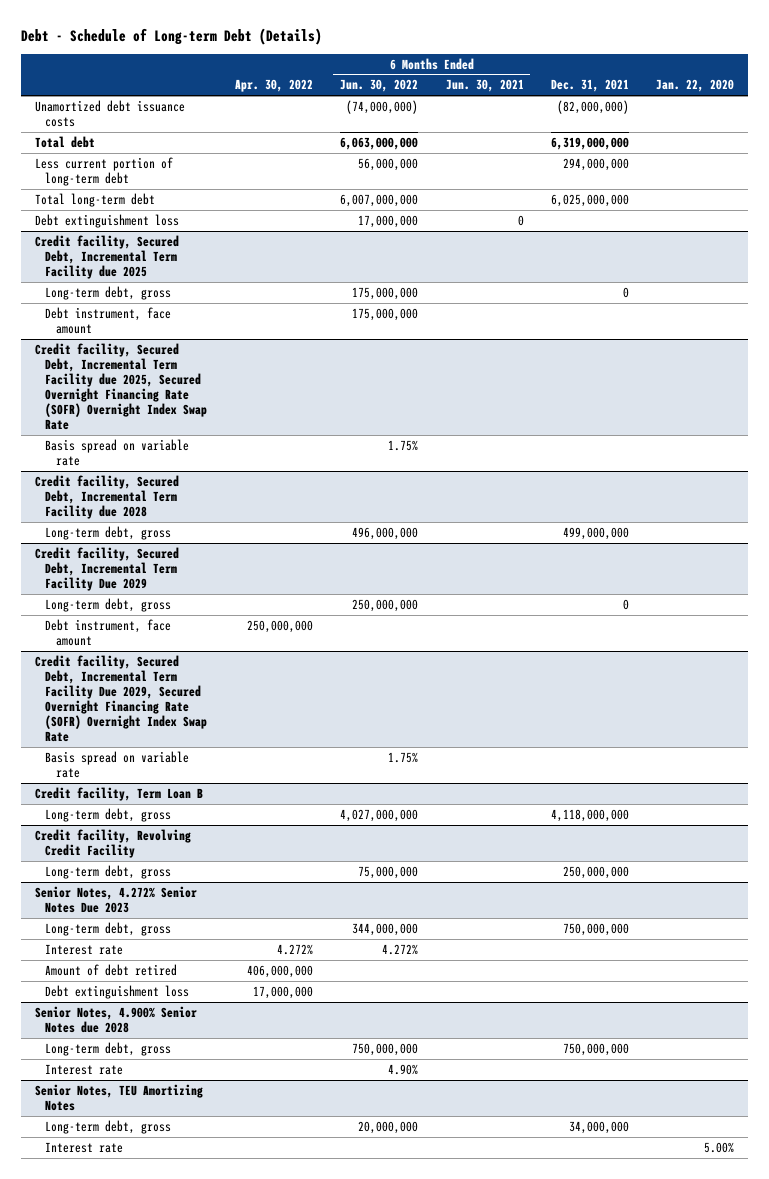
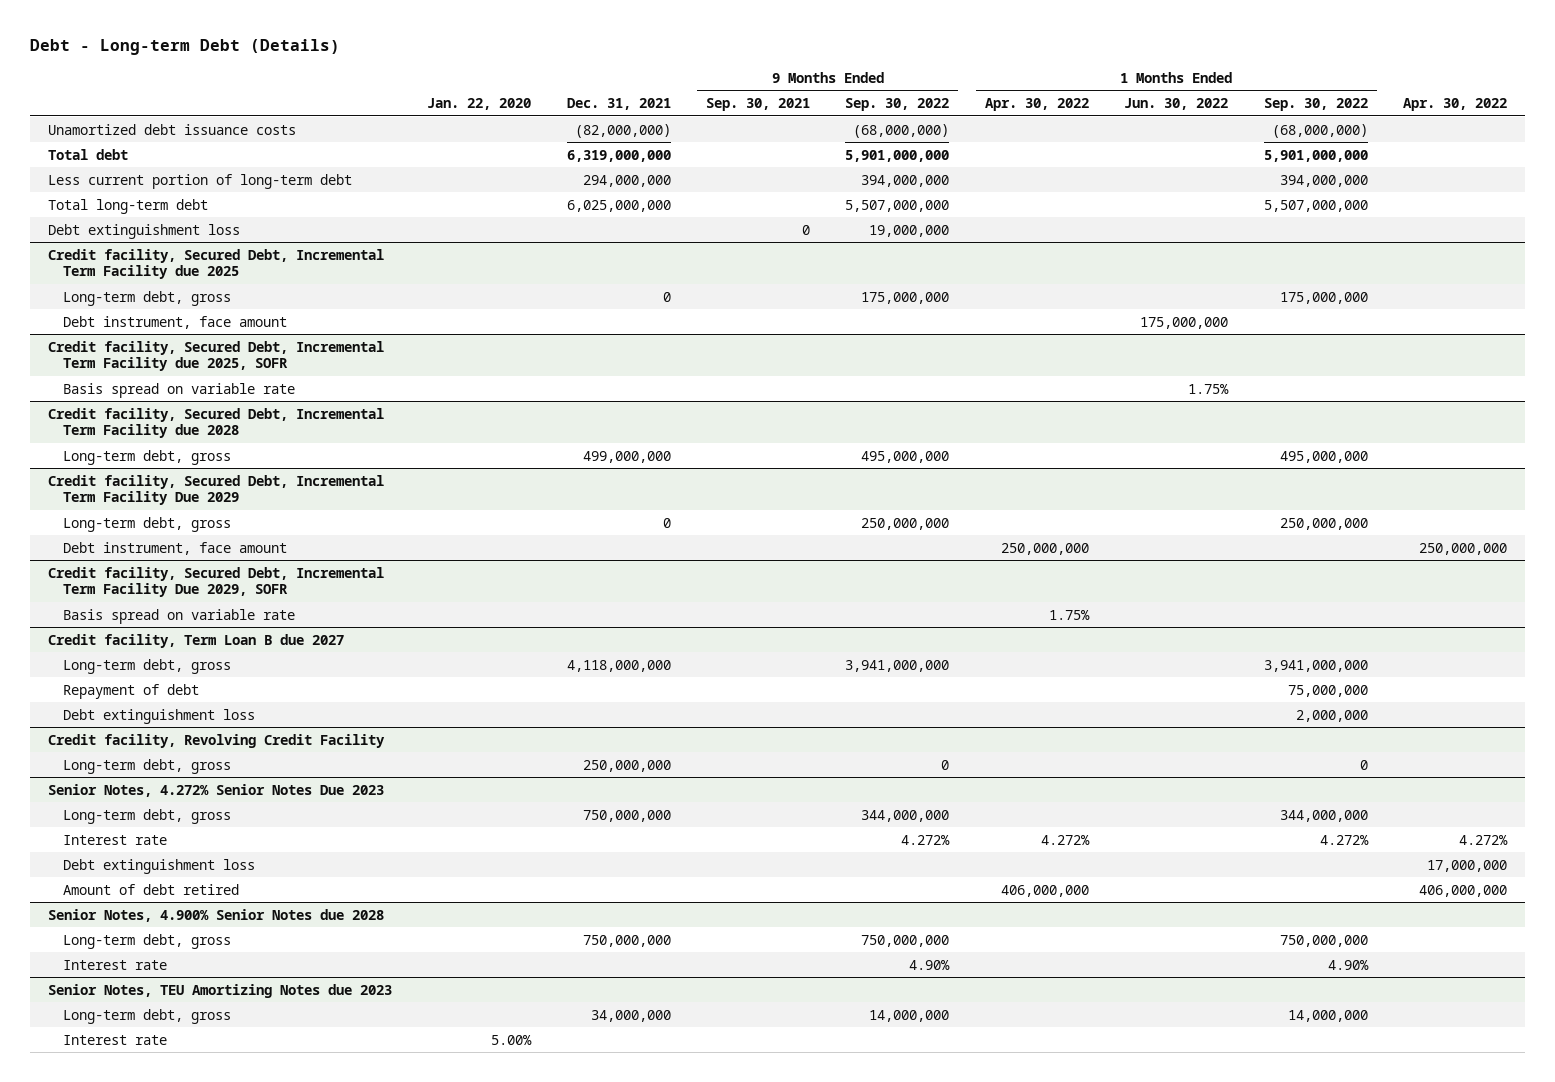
- Debt - Schedule of Long-term Debt (Details)
+ Debt - Long-term Debt (Details)
- | Apr. 30, 2022 | 6 Months Ended Jun. 30, 2022 | 6 Months Ended Jun. 30, 2021 | Dec. 31, 2021 | Jan. 22, 2020
+ | Jan. 22, 2020 | Dec. 31, 2021 | 9 Months Ended Sep. 30, 2021 | 9 Months Ended Sep. 30, 2022 | 1 Months Ended Apr. 30, 2022 | 1 Months Ended Jun. 30, 2022 | 1 Months Ended Sep. 30, 2022 | Apr. 30, 2022
- Credit facility, Secured Debt, Incremental Term Facility due 2025, Secured Overnight Financing Rate (SOFR) Overnight Index Swap Rate
+ Credit facility, Secured Debt, Incremental Term Facility due 2025, SOFR
- Credit facility, Secured Debt, Incremental Term Facility Due 2029, Secured Overnight Financing Rate (SOFR) Overnight Index Swap Rate
+ Credit facility, Secured Debt, Incremental Term Facility Due 2029, SOFR
- Credit facility, Term Loan B
+ Credit facility, Term Loan B due 2027
+ Repayment of debt | | | | | | | 75,000,000 |
+ Debt extinguishment loss | | | | | | | 2,000,000 |
@ Senior Notes, 4.272% Senior Notes Due 2023
moved down: Amount of debt retired | | | | | 406,000,000 | | | 406,000,000
- Senior Notes, TEU Amortizing Notes
+ Senior Notes, TEU Amortizing Notes due 2023

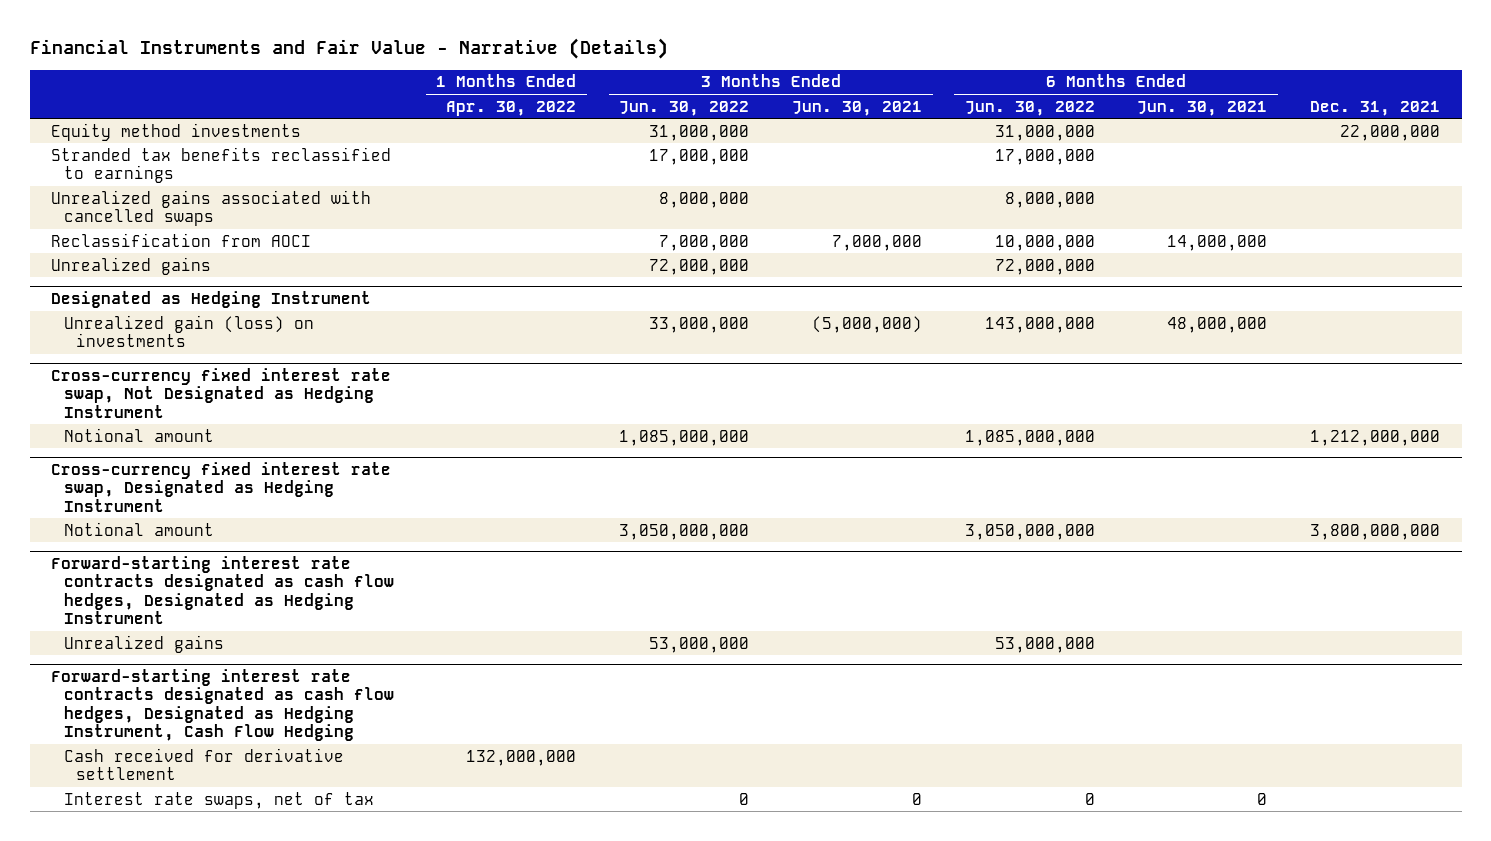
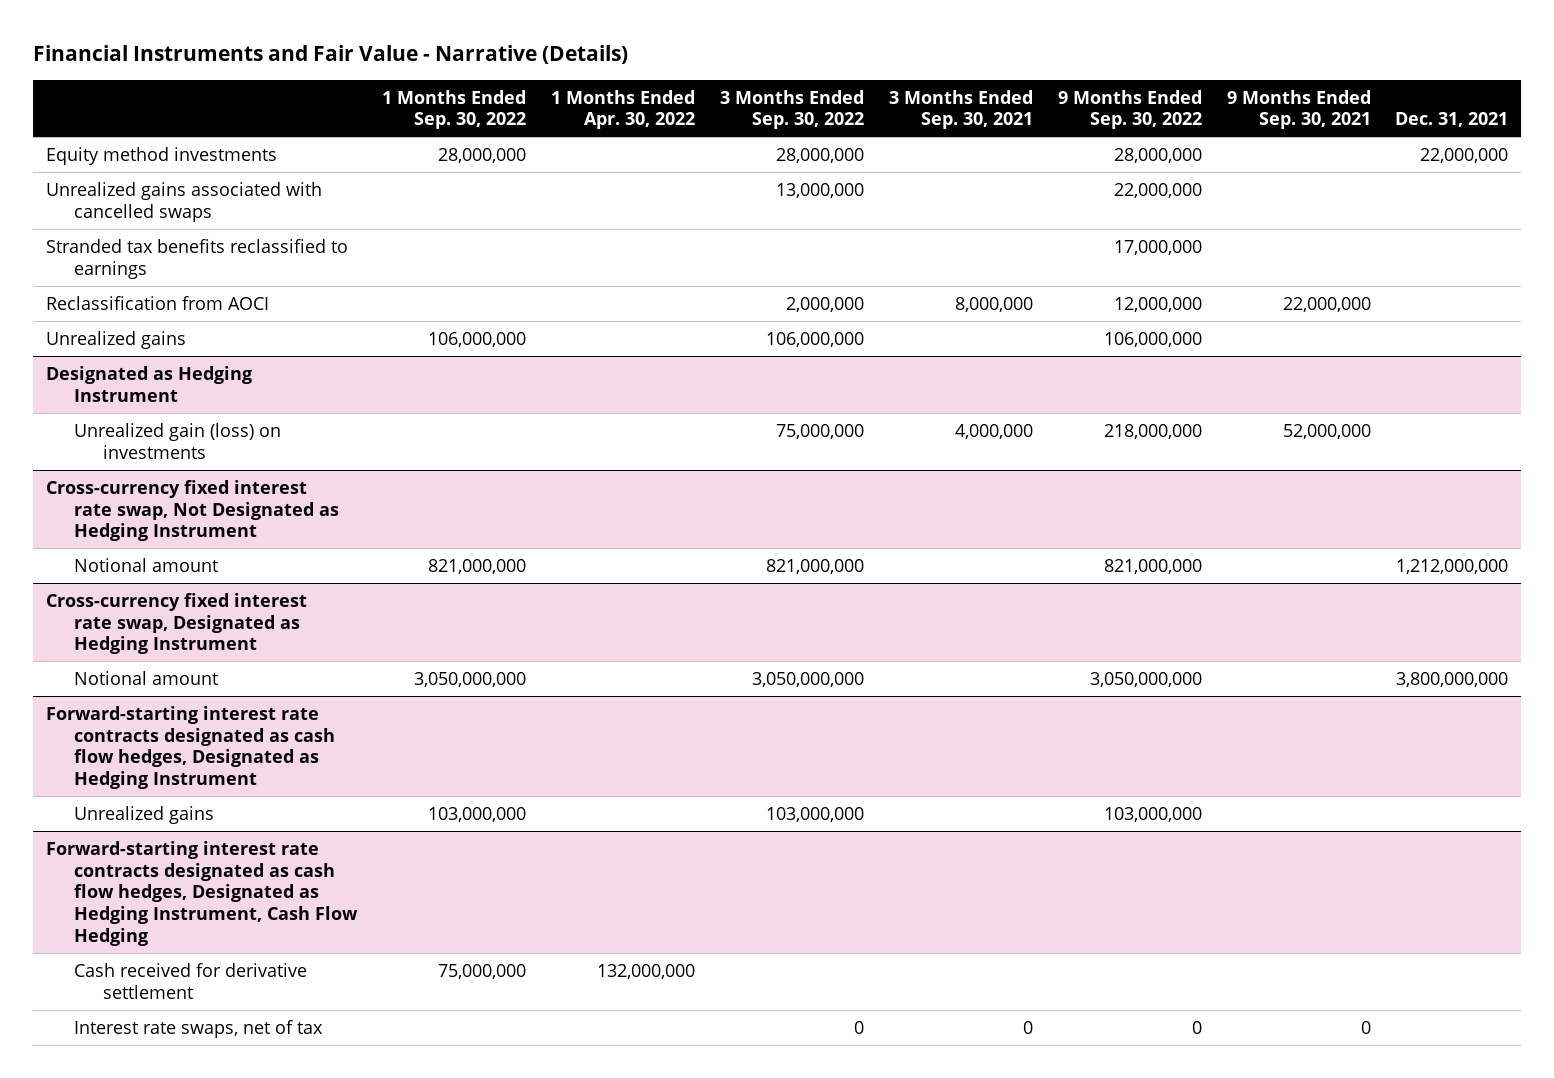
- | 1 Months Ended Apr. 30, 2022 | 3 Months Ended Jun. 30, 2022 | 3 Months Ended Jun. 30, 2021 | 6 Months Ended Jun. 30, 2022 | 6 Months Ended Jun. 30, 2021 | Dec. 31, 2021
+ | 1 Months Ended Sep. 30, 2022 | 1 Months Ended Apr. 30, 2022 | 3 Months Ended Sep. 30, 2022 | 3 Months Ended Sep. 30, 2021 | 9 Months Ended Sep. 30, 2022 | 9 Months Ended Sep. 30, 2021 | Dec. 31, 2021
moved down: Stranded tax benefits reclassified to earnings | | | | | 17,000,000 | |

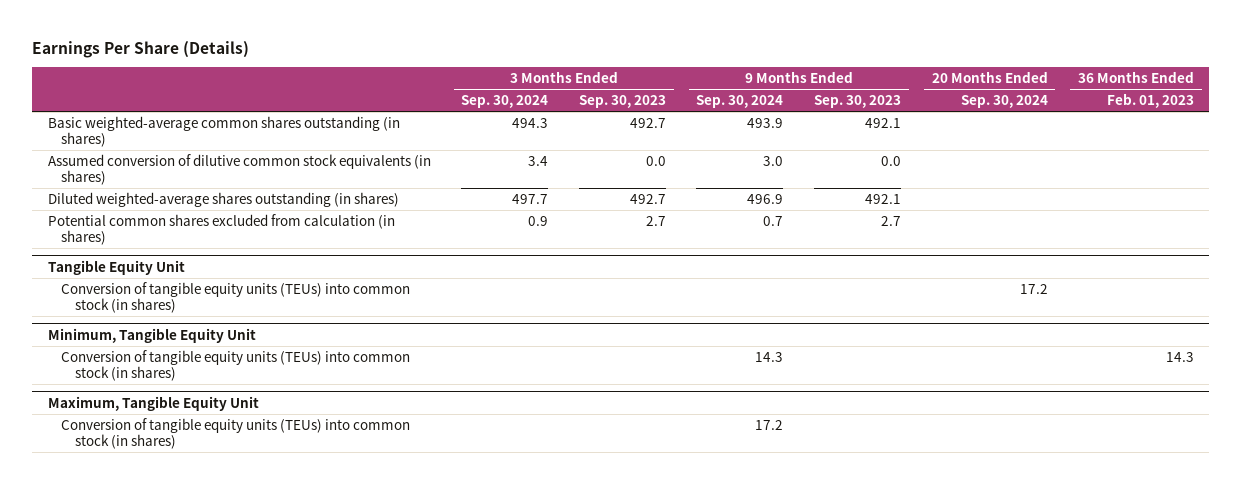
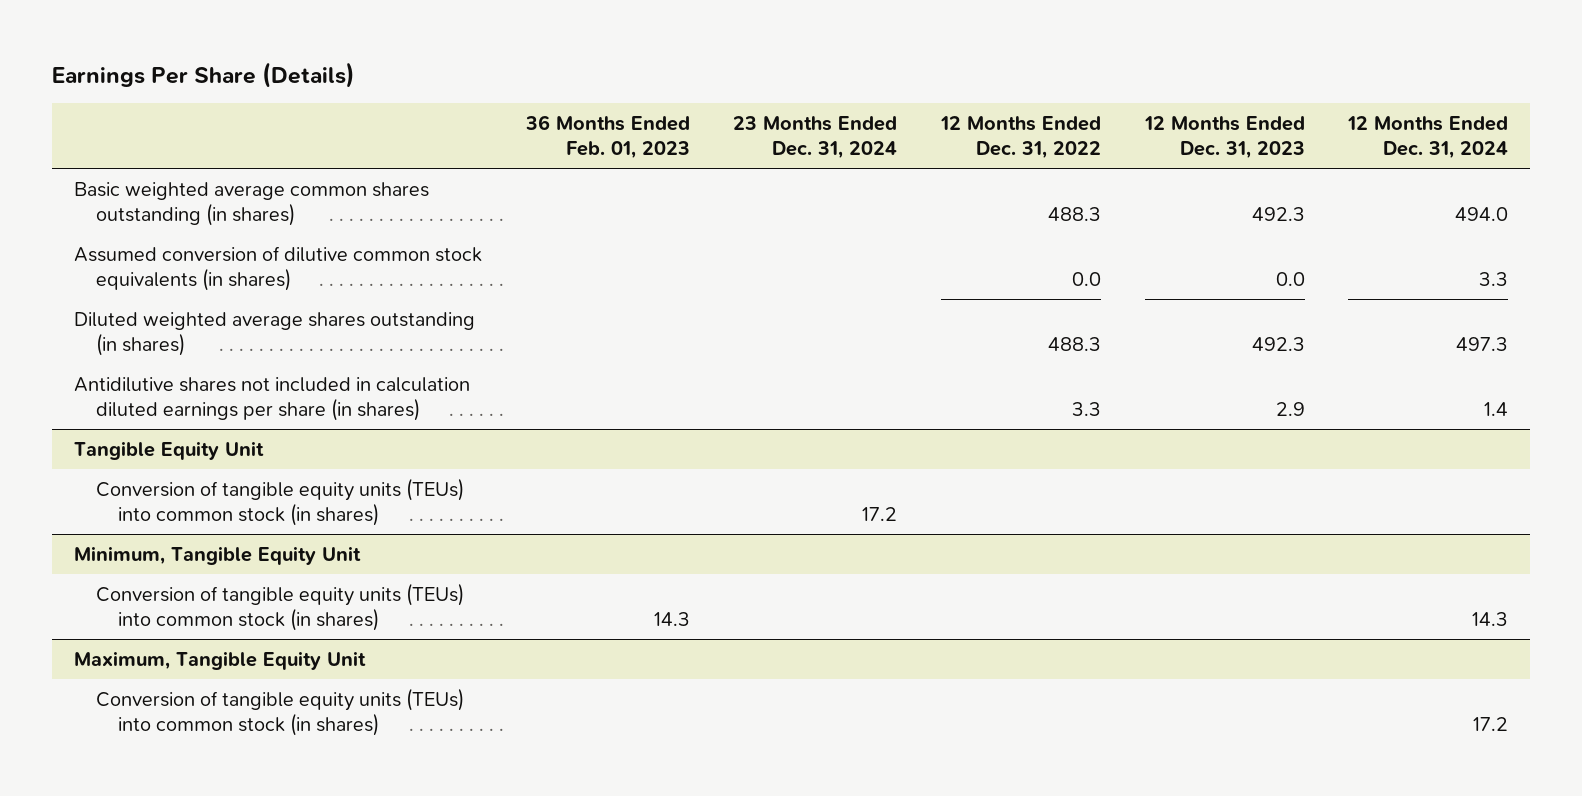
- | 3 Months Ended Sep. 30, 2024 | 3 Months Ended Sep. 30, 2023 | 9 Months Ended Sep. 30, 2024 | 9 Months Ended Sep. 30, 2023 | 20 Months Ended Sep. 30, 2024 | 36 Months Ended Feb. 01, 2023
+ | 36 Months Ended Feb. 01, 2023 | 23 Months Ended Dec. 31, 2024 | 12 Months Ended Dec. 31, 2022 | 12 Months Ended Dec. 31, 2023 | 12 Months Ended Dec. 31, 2024
- Basic weighted-average common shares outstanding (in shares) | 494.3 | 492.7 | 493.9 | 492.1 | |
+ Basic weighted average common shares outstanding (in shares) | | | 488.3 | 492.3 | 494.0
- Diluted weighted-average shares outstanding (in shares) | 497.7 | 492.7 | 496.9 | 492.1 | |
- Potential common shares excluded from calculation (in shares) | 0.9 | 2.7 | 0.7 | 2.7 | |
+ Diluted weighted average shares outstanding (in shares) | | | 488.3 | 492.3 | 497.3
+ Antidilutive shares not included in calculation diluted earnings per share (in shares) | | | 3.3 | 2.9 | 1.4

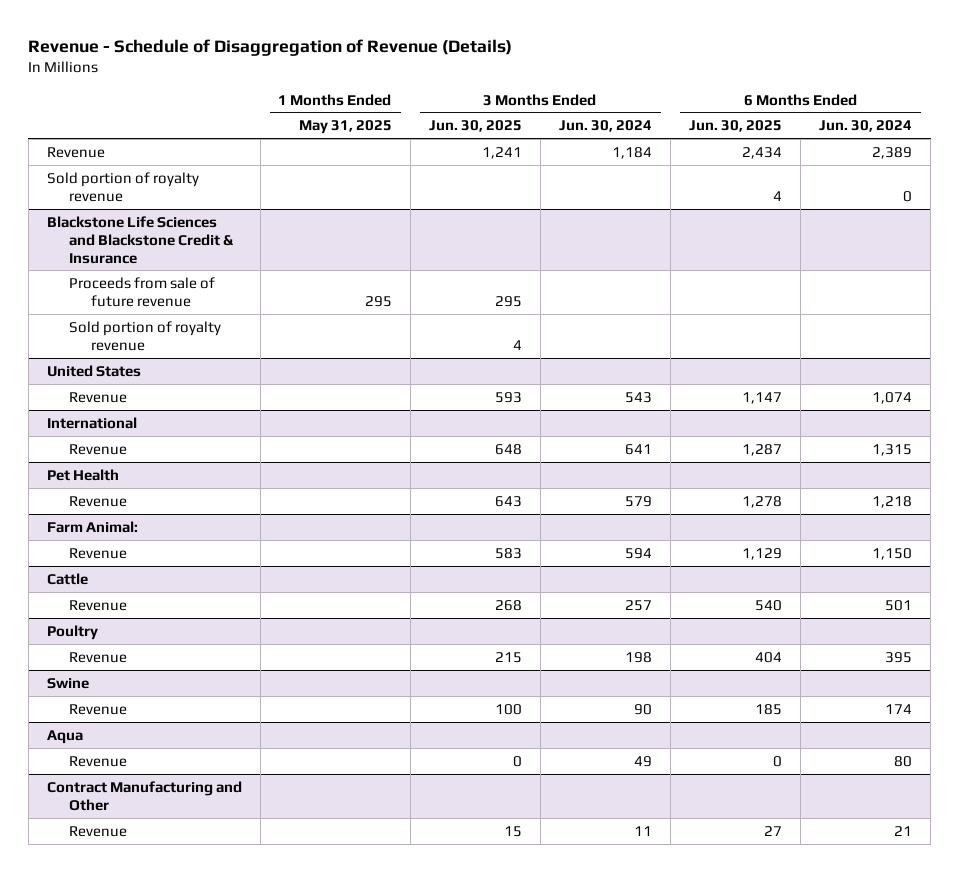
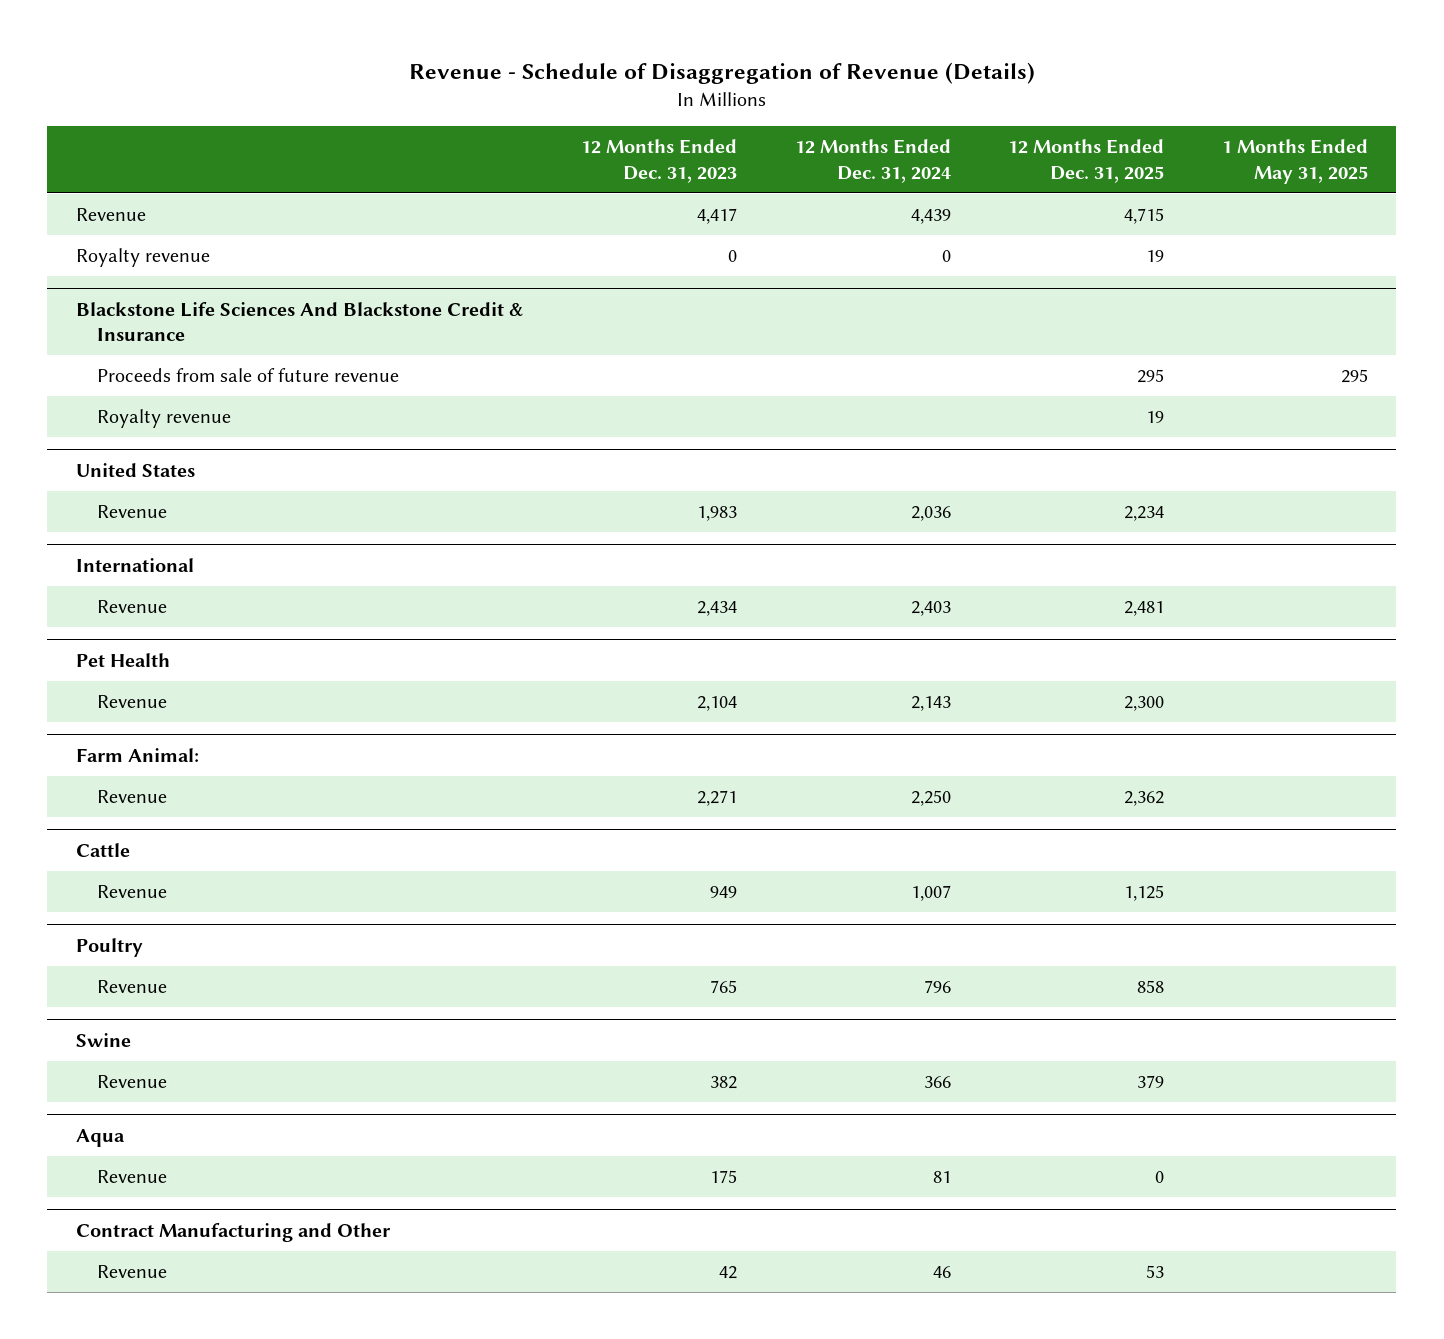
- | 1 Months Ended May 31, 2025 | 3 Months Ended Jun. 30, 2025 | 3 Months Ended Jun. 30, 2024 | 6 Months Ended Jun. 30, 2025 | 6 Months Ended Jun. 30, 2024
+ | 12 Months Ended Dec. 31, 2023 | 12 Months Ended Dec. 31, 2024 | 12 Months Ended Dec. 31, 2025 | 1 Months Ended May 31, 2025
- Sold portion of royalty revenue | | | | 4 | 0
- Blackstone Life Sciences and Blackstone Credit & Insurance
+ Royalty revenue | 0 | 0 | 19 |
+ Blackstone Life Sciences And Blackstone Credit & Insurance
- Sold portion of royalty revenue | | 4 | | |
+ Royalty revenue | | | 19 |

